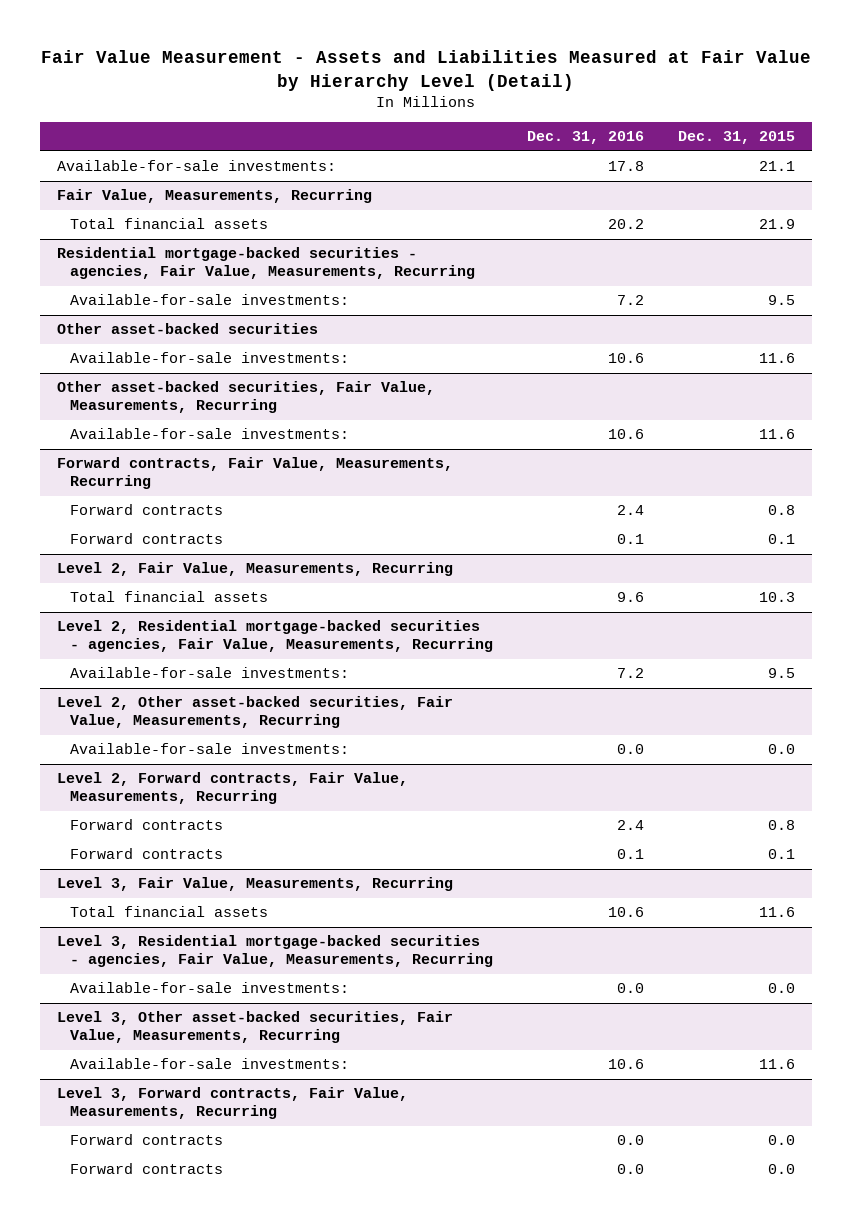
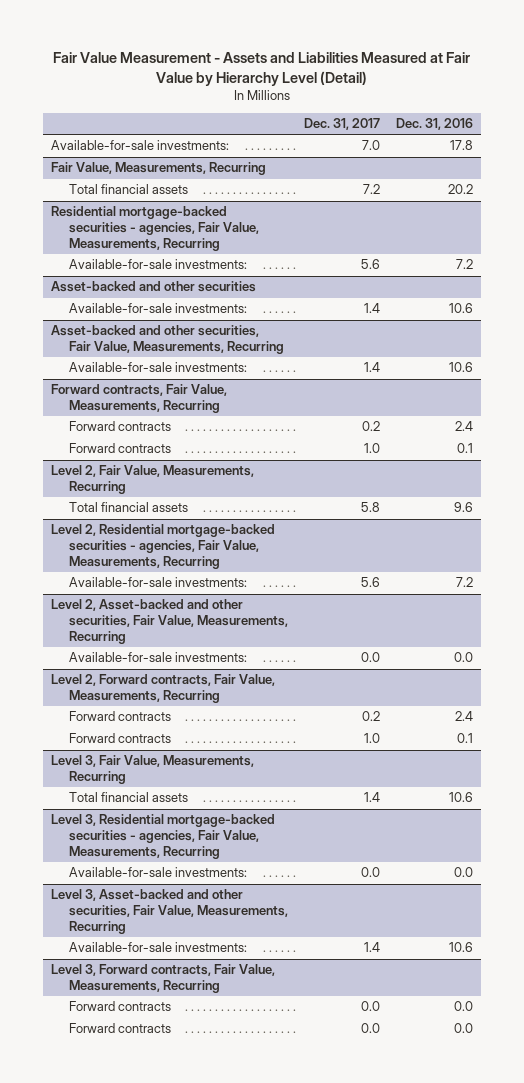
- | Dec. 31, 2016 | Dec. 31, 2015
+ | Dec. 31, 2017 | Dec. 31, 2016
- Other asset-backed securities
+ Asset-backed and other securities
- Other asset-backed securities, Fair Value, Measurements, Recurring
+ Asset-backed and other securities, Fair Value, Measurements, Recurring
- Level 2, Other asset-backed securities, Fair Value, Measurements, Recurring
+ Level 2, Asset-backed and other securities, Fair Value, Measurements, Recurring
- Level 3, Other asset-backed securities, Fair Value, Measurements, Recurring
+ Level 3, Asset-backed and other securities, Fair Value, Measurements, Recurring

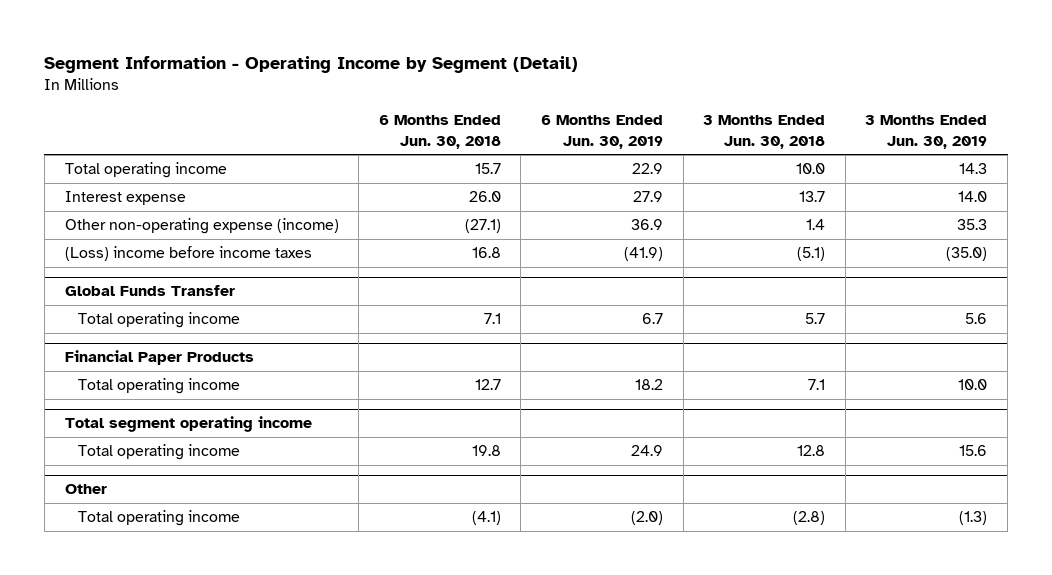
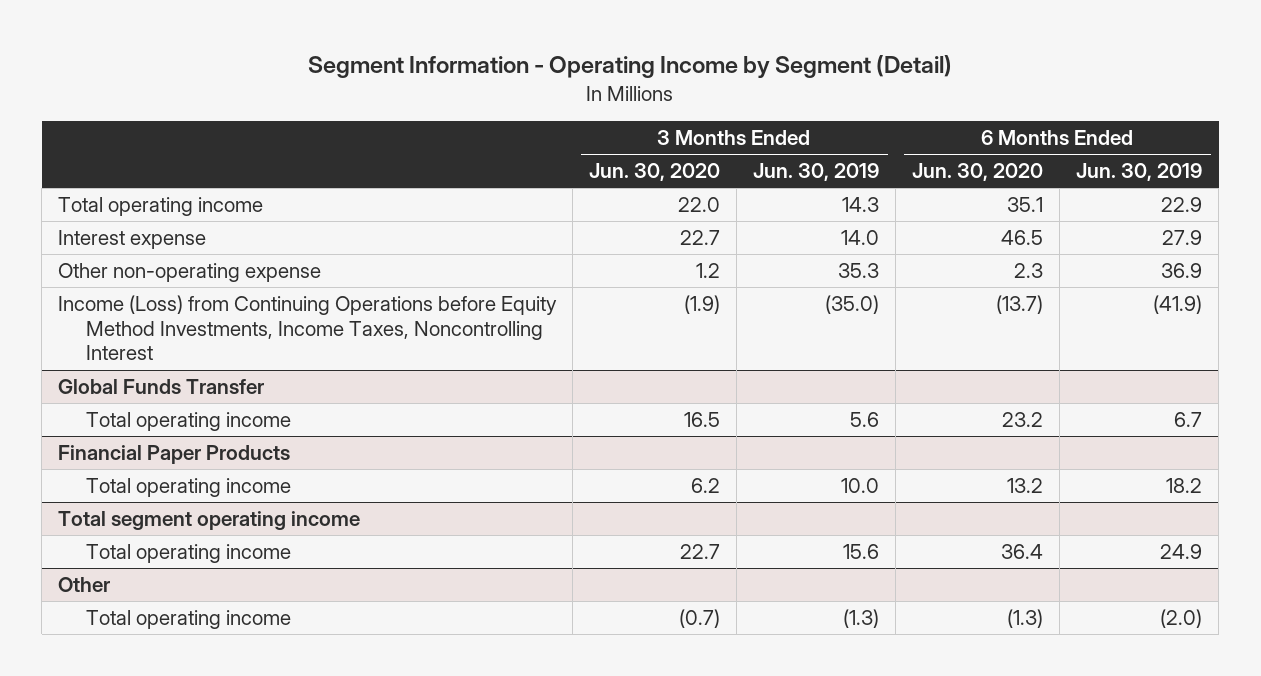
- | 6 Months Ended Jun. 30, 2018 | 6 Months Ended Jun. 30, 2019 | 3 Months Ended Jun. 30, 2018 | 3 Months Ended Jun. 30, 2019
+ | 3 Months Ended Jun. 30, 2020 | 3 Months Ended Jun. 30, 2019 | 6 Months Ended Jun. 30, 2020 | 6 Months Ended Jun. 30, 2019
- Other non-operating expense (income) | (27.1) | 36.9 | 1.4 | 35.3
- (Loss) income before income taxes | 16.8 | (41.9) | (5.1) | (35.0)
+ Other non-operating expense | 1.2 | 35.3 | 2.3 | 36.9
+ Income (Loss) from Continuing Operations before Equity Method Investments, Income Taxes, Noncontrolling Interest | (1.9) | (35.0) | (13.7) | (41.9)

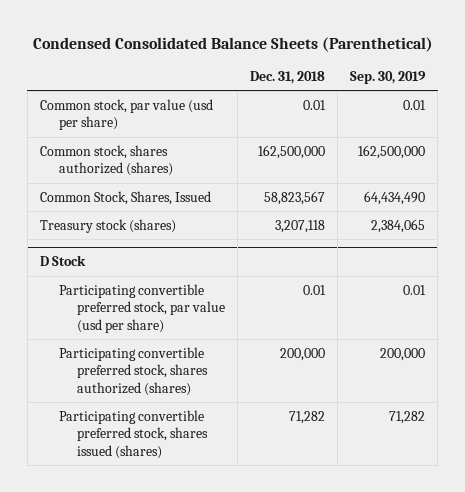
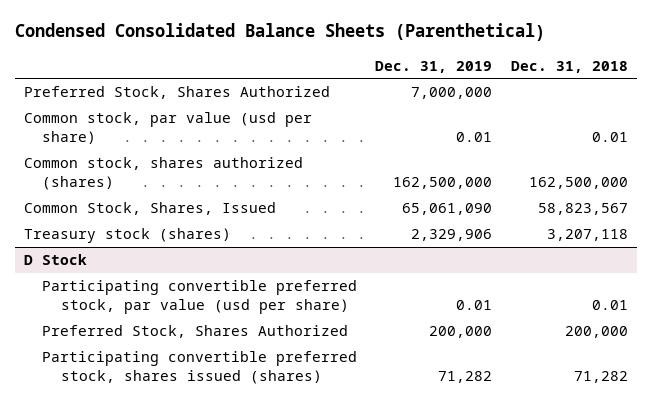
- | Dec. 31, 2018 | Sep. 30, 2019
+ | Dec. 31, 2019 | Dec. 31, 2018
+ Preferred Stock, Shares Authorized | 7,000,000 |
@ D Stock
- Participating convertible preferred stock, shares authorized (shares) | 200,000 | 200,000
+ Preferred Stock, Shares Authorized | 200,000 | 200,000

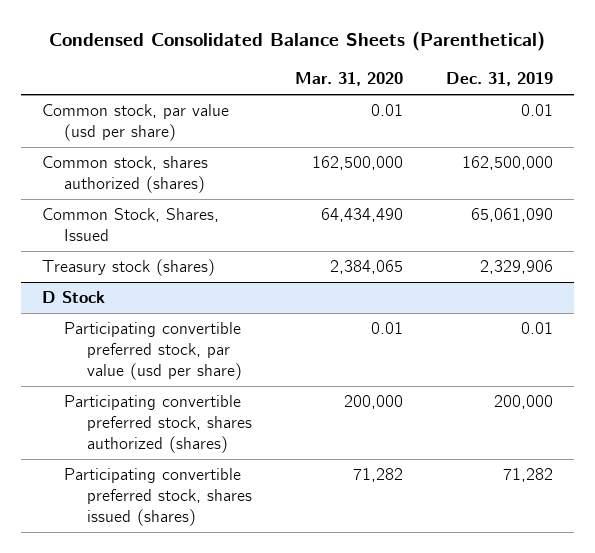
- | Dec. 31, 2019 | Dec. 31, 2018
+ | Mar. 31, 2020 | Dec. 31, 2019
- Preferred Stock, Shares Authorized | 7,000,000 |
@ D Stock
- Preferred Stock, Shares Authorized | 200,000 | 200,000
+ Participating convertible preferred stock, shares authorized (shares) | 200,000 | 200,000

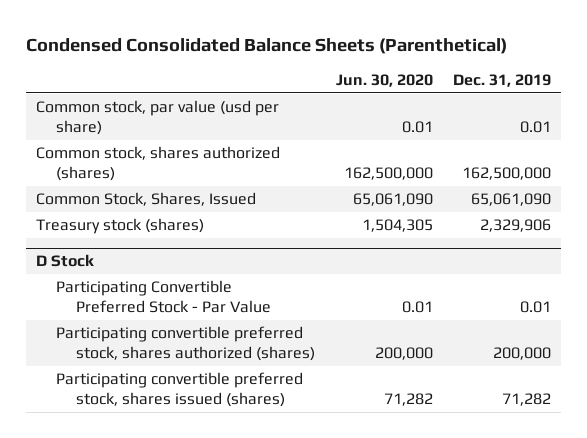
- | Mar. 31, 2020 | Dec. 31, 2019
+ | Jun. 30, 2020 | Dec. 31, 2019
@ D Stock
- Participating convertible preferred stock, par value (usd per share) | 0.01 | 0.01
+ Participating Convertible Preferred Stock - Par Value | 0.01 | 0.01

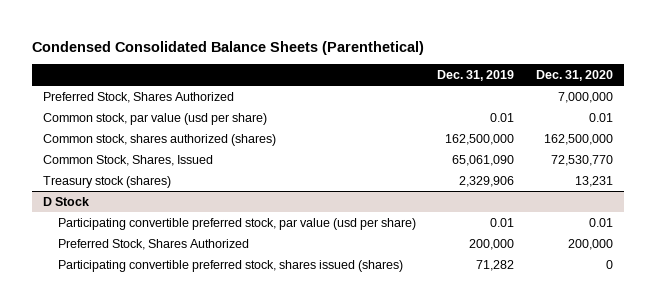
- | Jun. 30, 2020 | Dec. 31, 2019
+ | Dec. 31, 2019 | Dec. 31, 2020
+ Preferred Stock, Shares Authorized | | 7,000,000
@ D Stock
- Participating Convertible Preferred Stock - Par Value | 0.01 | 0.01
- Participating convertible preferred stock, shares authorized (shares) | 200,000 | 200,000
+ Participating convertible preferred stock, par value (usd per share) | 0.01 | 0.01
+ Preferred Stock, Shares Authorized | 200,000 | 200,000

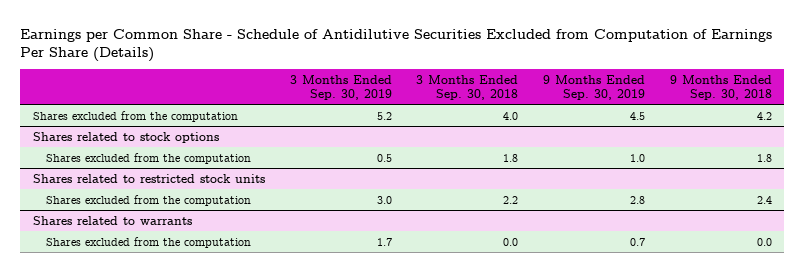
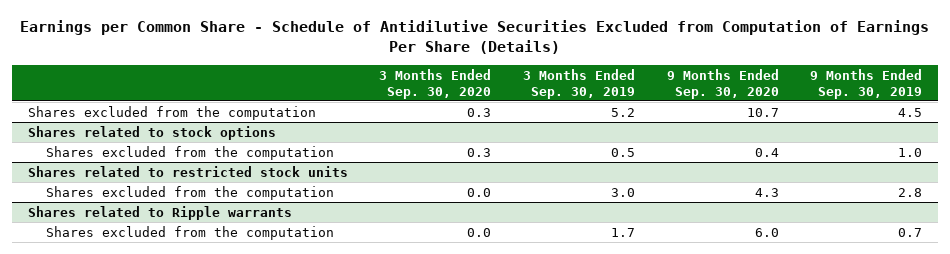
- | 3 Months Ended Sep. 30, 2019 | 3 Months Ended Sep. 30, 2018 | 9 Months Ended Sep. 30, 2019 | 9 Months Ended Sep. 30, 2018
+ | 3 Months Ended Sep. 30, 2020 | 3 Months Ended Sep. 30, 2019 | 9 Months Ended Sep. 30, 2020 | 9 Months Ended Sep. 30, 2019
- Shares related to warrants
+ Shares related to Ripple warrants

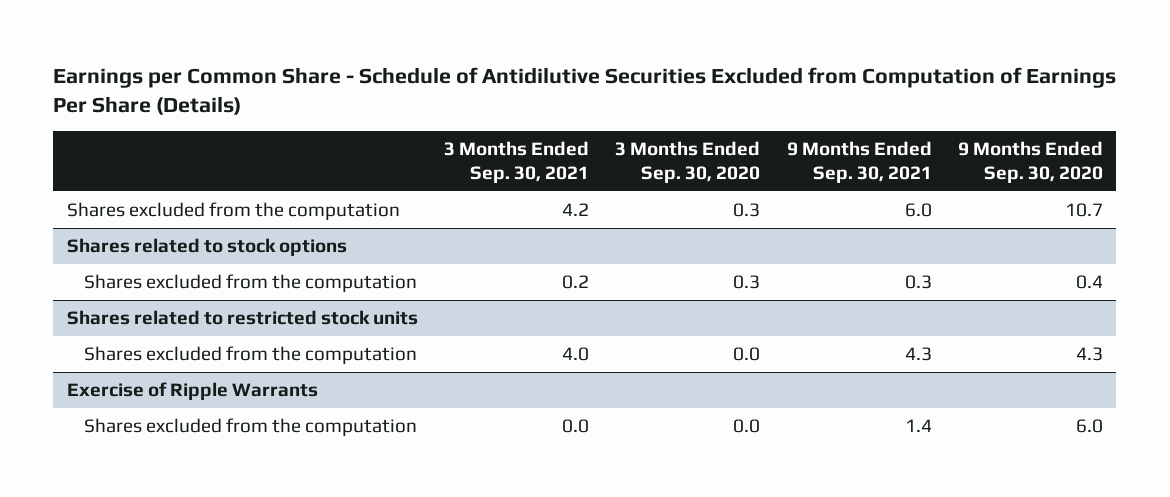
- | 3 Months Ended Sep. 30, 2020 | 3 Months Ended Sep. 30, 2019 | 9 Months Ended Sep. 30, 2020 | 9 Months Ended Sep. 30, 2019
+ | 3 Months Ended Sep. 30, 2021 | 3 Months Ended Sep. 30, 2020 | 9 Months Ended Sep. 30, 2021 | 9 Months Ended Sep. 30, 2020
- Shares related to Ripple warrants
+ Exercise of Ripple Warrants

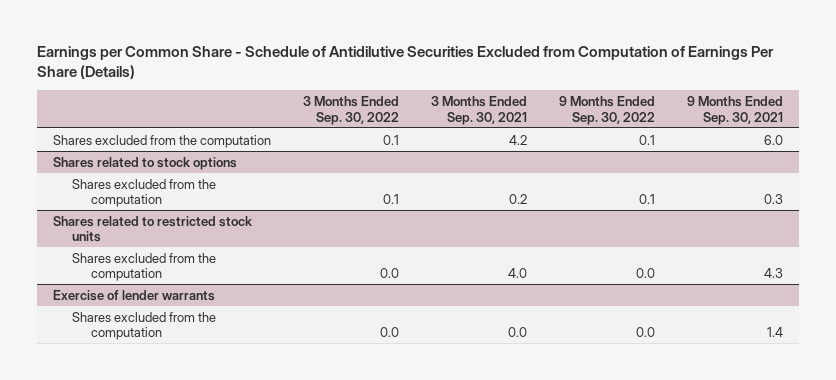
- | 3 Months Ended Sep. 30, 2021 | 3 Months Ended Sep. 30, 2020 | 9 Months Ended Sep. 30, 2021 | 9 Months Ended Sep. 30, 2020
+ | 3 Months Ended Sep. 30, 2022 | 3 Months Ended Sep. 30, 2021 | 9 Months Ended Sep. 30, 2022 | 9 Months Ended Sep. 30, 2021
- Exercise of Ripple Warrants
+ Exercise of lender warrants

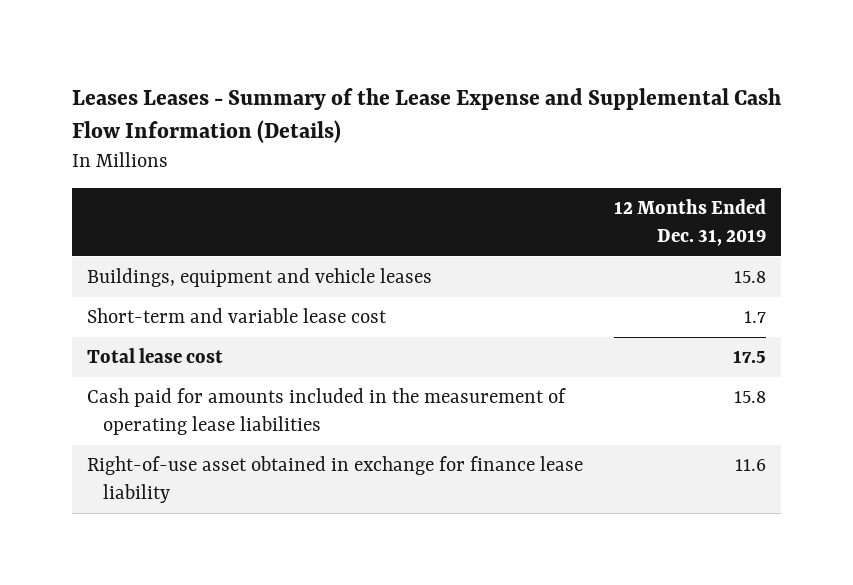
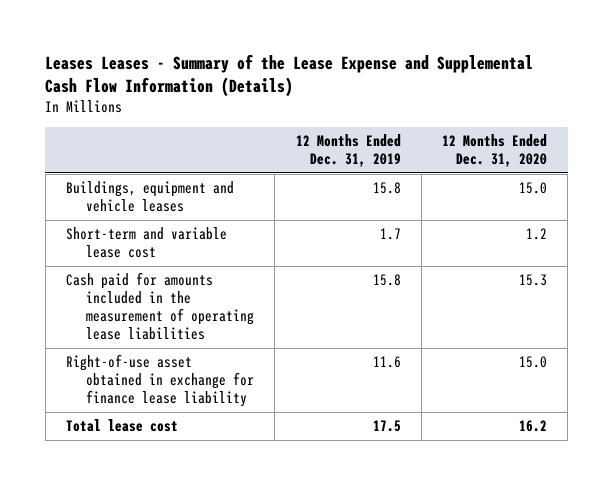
- | 12 Months Ended Dec. 31, 2019
+ | 12 Months Ended Dec. 31, 2019 | 12 Months Ended Dec. 31, 2020
moved down: Total lease cost | 17.5 | 16.2

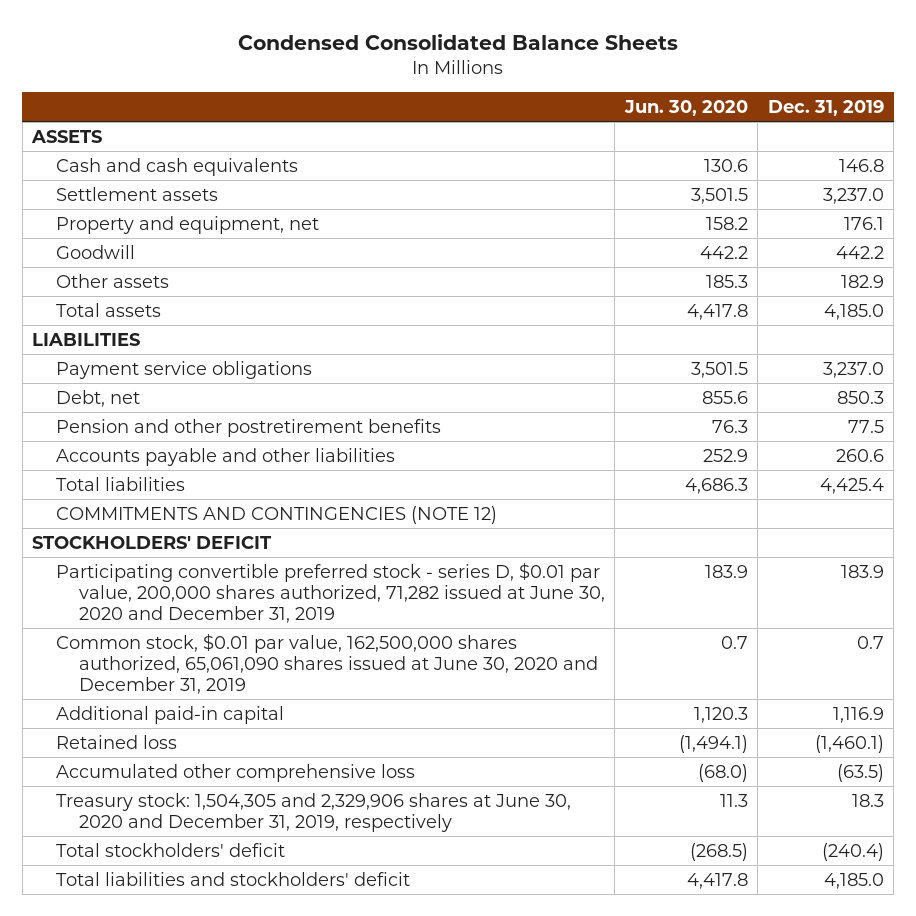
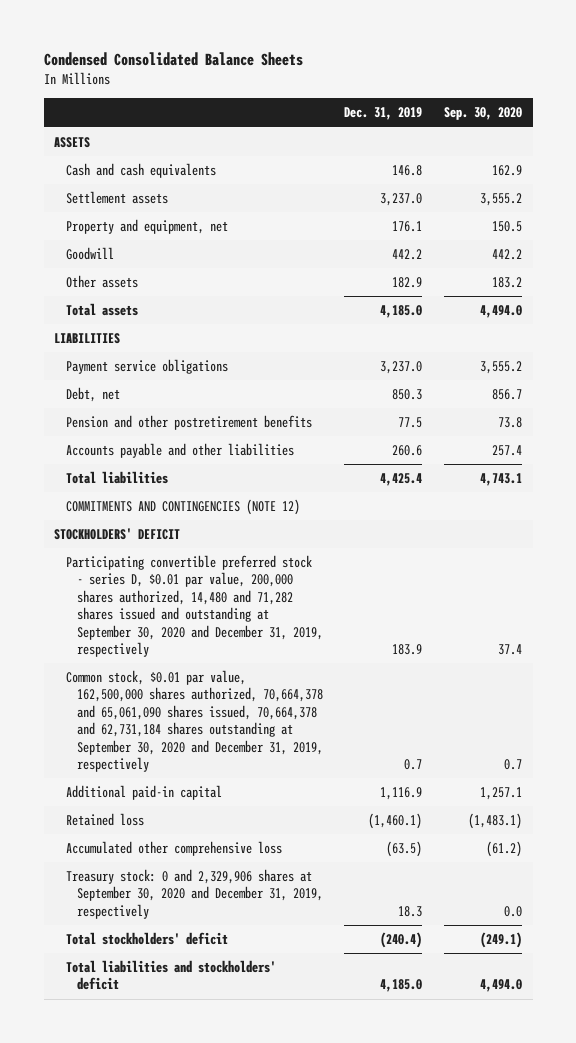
- | Jun. 30, 2020 | Dec. 31, 2019
+ | Dec. 31, 2019 | Sep. 30, 2020
- Participating convertible preferred stock - series D, $0.01 par value, 200,000 shares authorized, 71,282 issued at June 30, 2020 and December 31, 2019 | 183.9 | 183.9
- Common stock, $0.01 par value, 162,500,000 shares authorized, 65,061,090 shares issued at June 30, 2020 and December 31, 2019 | 0.7 | 0.7
+ Participating convertible preferred stock - series D, $0.01 par value, 200,000 shares authorized, 14,480 and 71,282 shares issued and outstanding at September 30, 2020 and December 31, 2019, respectively | 183.9 | 37.4
+ Common stock, $0.01 par value, 162,500,000 shares authorized, 70,664,378 and 65,061,090 shares issued, 70,664,378 and 62,731,184 shares outstanding at September 30, 2020 and December 31, 2019, respectively | 0.7 | 0.7
- Treasury stock: 1,504,305 and 2,329,906 shares at June 30, 2020 and December 31, 2019, respectively | 11.3 | 18.3
+ Treasury stock: 0 and 2,329,906 shares at September 30, 2020 and December 31, 2019, respectively | 18.3 | 0.0

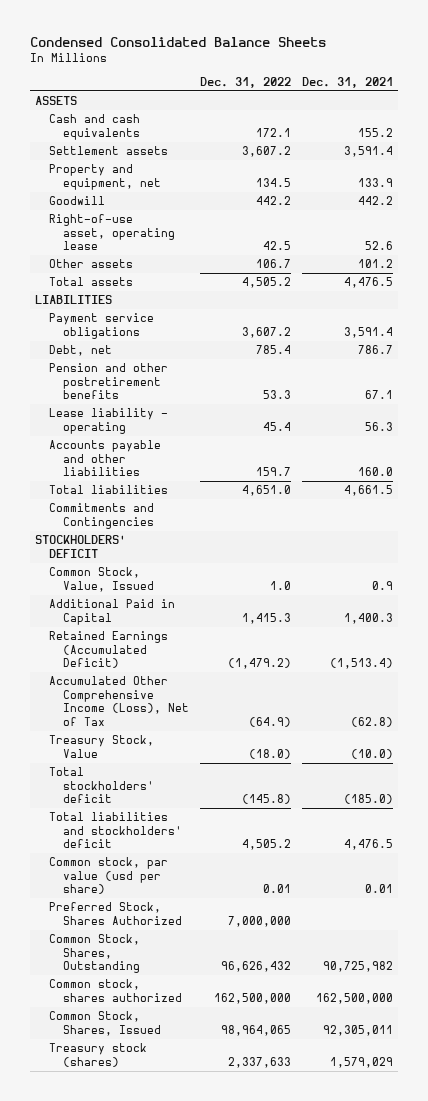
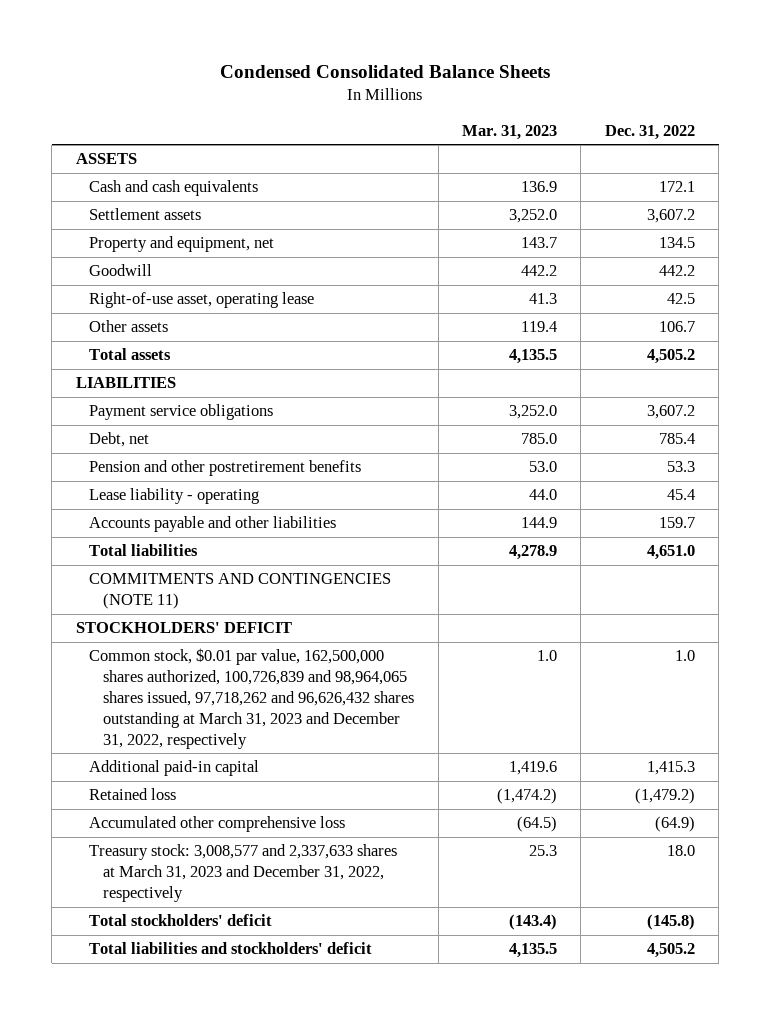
- | Dec. 31, 2022 | Dec. 31, 2021
+ | Mar. 31, 2023 | Dec. 31, 2022
- Commitments and Contingencies
+ COMMITMENTS AND CONTINGENCIES (NOTE 11)
- Common Stock, Value, Issued | 1.0 | 0.9
- Additional Paid in Capital | 1,415.3 | 1,400.3
- Retained Earnings (Accumulated Deficit) | (1,479.2) | (1,513.4)
- Accumulated Other Comprehensive Income (Loss), Net of Tax | (64.9) | (62.8)
- Treasury Stock, Value | (18.0) | (10.0)
+ Common stock, $0.01 par value, 162,500,000 shares authorized, 100,726,839 and 98,964,065 shares issued, 97,718,262 and 96,626,432 shares outstanding at March 31, 2023 and December 31, 2022, respectively | 1.0 | 1.0
+ Additional paid-in capital | 1,419.6 | 1,415.3
+ Retained loss | (1,474.2) | (1,479.2)
+ Accumulated other comprehensive loss | (64.5) | (64.9)
+ Treasury stock: 3,008,577 and 2,337,633 shares at March 31, 2023 and December 31, 2022, respectively | 25.3 | 18.0
- Common stock, par value (usd per share) | 0.01 | 0.01
- Preferred Stock, Shares Authorized | 7,000,000 |
- Common Stock, Shares, Outstanding | 96,626,432 | 90,725,982
- Common stock, shares authorized | 162,500,000 | 162,500,000
- Common Stock, Shares, Issued | 98,964,065 | 92,305,011
- Treasury stock (shares) | 2,337,633 | 1,579,029

